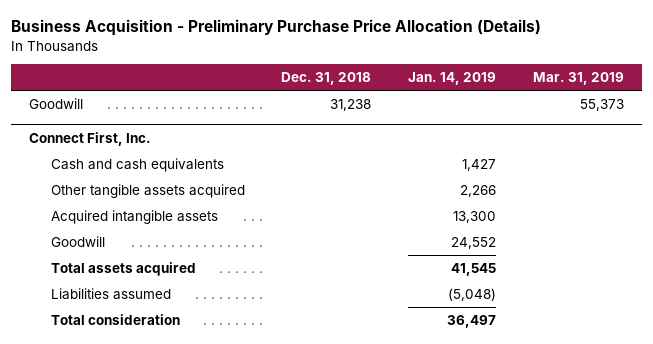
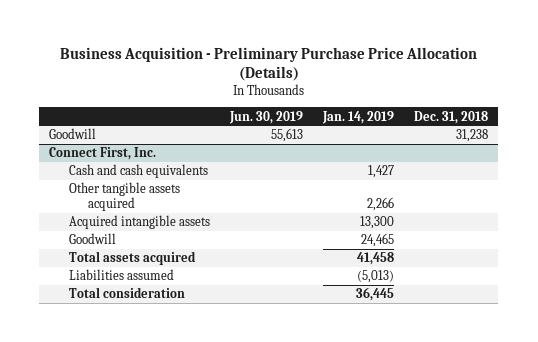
- | Dec. 31, 2018 | Jan. 14, 2019 | Mar. 31, 2019
+ | Jun. 30, 2019 | Jan. 14, 2019 | Dec. 31, 2018
@ Connect First, Inc.
- Goodwill | | 24,552 |
- Total assets acquired | | 41,545 |
- Liabilities assumed | | (5,048) |
- Total consideration | | 36,497 |
+ Goodwill | | 24,465 |
+ Total assets acquired | | 41,458 |
+ Liabilities assumed | | (5,013) |
+ Total consideration | | 36,445 |

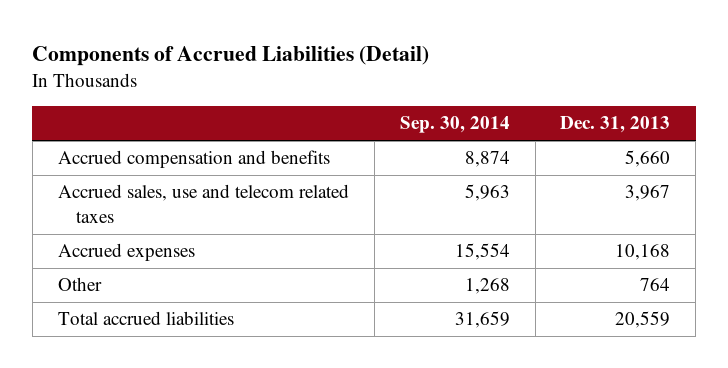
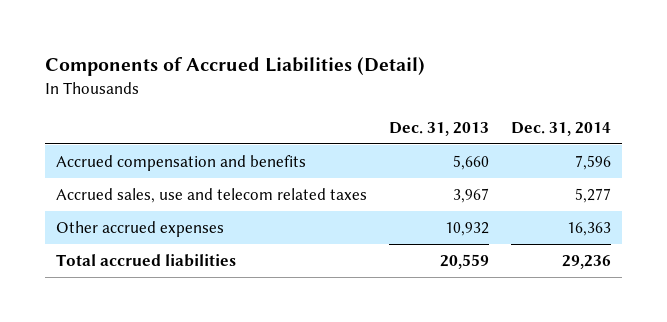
- | Sep. 30, 2014 | Dec. 31, 2013
+ | Dec. 31, 2013 | Dec. 31, 2014
- Accrued expenses | 15,554 | 10,168
- Other | 1,268 | 764
+ Other accrued expenses | 10,932 | 16,363

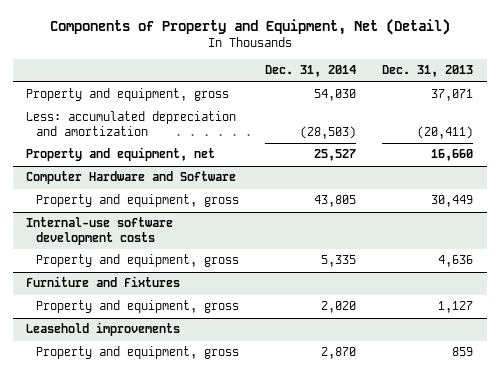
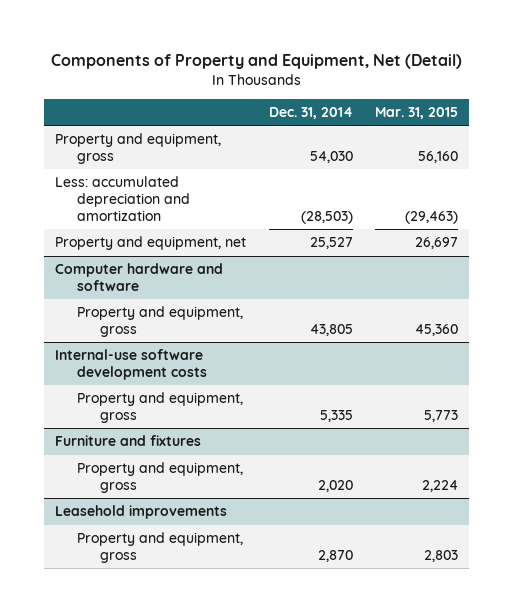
- | Dec. 31, 2014 | Dec. 31, 2013
+ | Dec. 31, 2014 | Mar. 31, 2015
- Computer Hardware and Software
+ Computer hardware and software
- Furniture and Fixtures
+ Furniture and fixtures

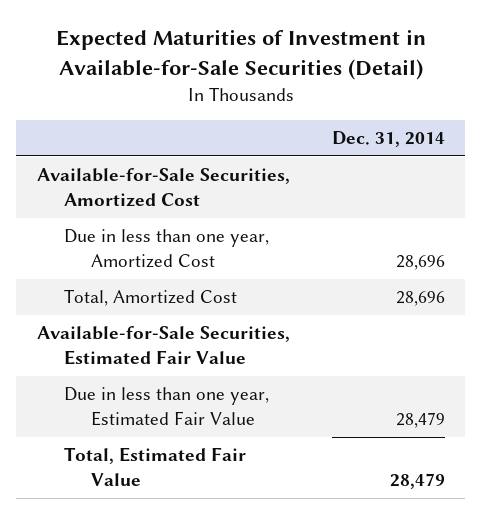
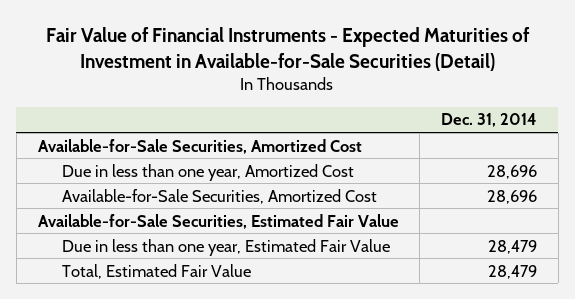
- Expected Maturities of Investment in Available-for-Sale Securities (Detail)
+ Fair Value of Financial Instruments - Expected Maturities of Investment in Available-for-Sale Securities (Detail)
- Total, Amortized Cost | 28,696
+ Available-for-Sale Securities, Amortized Cost | 28,696

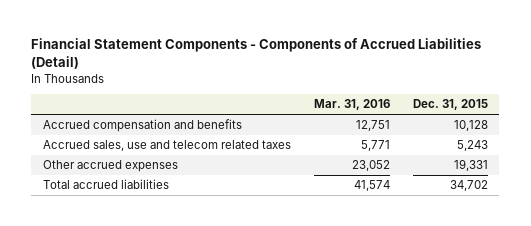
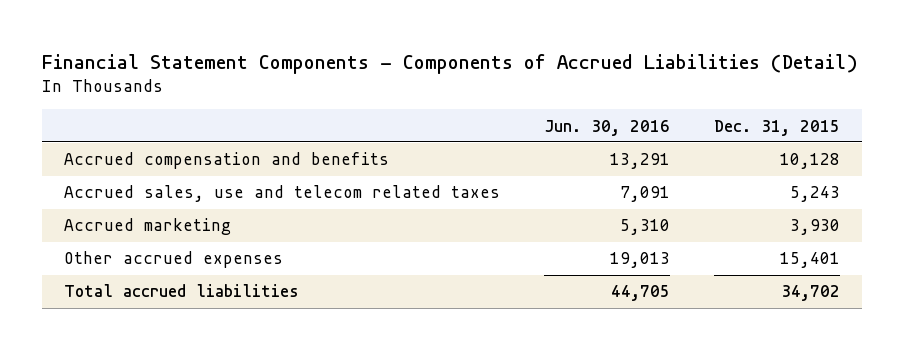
- | Mar. 31, 2016 | Dec. 31, 2015
+ | Jun. 30, 2016 | Dec. 31, 2015
- Other accrued expenses | 23,052 | 19,331
+ Accrued marketing | 5,310 | 3,930
+ Other accrued expenses | 19,013 | 15,401

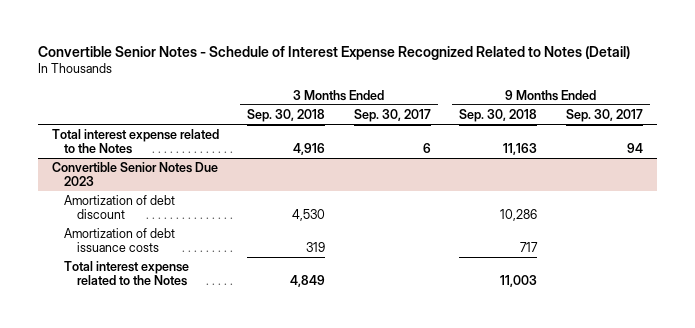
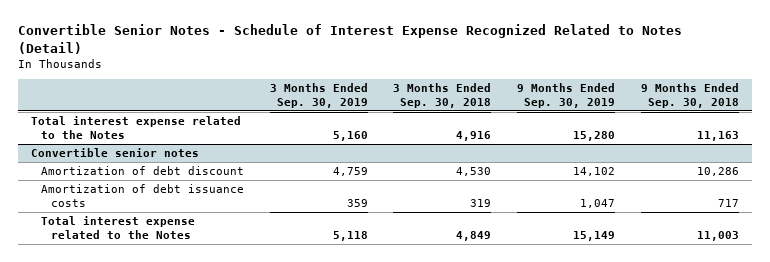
- | 3 Months Ended Sep. 30, 2018 | 3 Months Ended Sep. 30, 2017 | 9 Months Ended Sep. 30, 2018 | 9 Months Ended Sep. 30, 2017
+ | 3 Months Ended Sep. 30, 2019 | 3 Months Ended Sep. 30, 2018 | 9 Months Ended Sep. 30, 2019 | 9 Months Ended Sep. 30, 2018
- Convertible Senior Notes Due 2023
+ Convertible senior notes

